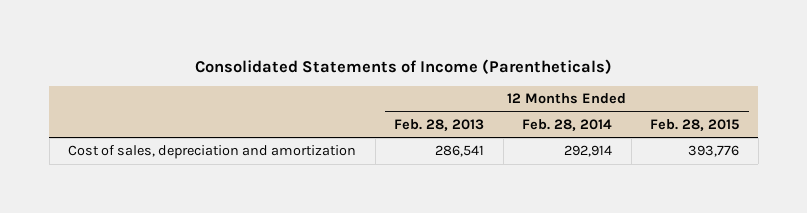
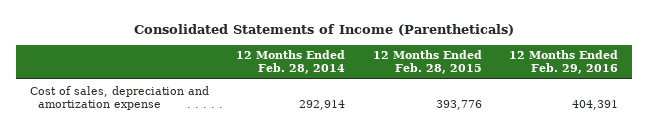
- | 12 Months Ended Feb. 28, 2013 | 12 Months Ended Feb. 28, 2014 | 12 Months Ended Feb. 28, 2015
+ | 12 Months Ended Feb. 28, 2014 | 12 Months Ended Feb. 28, 2015 | 12 Months Ended Feb. 29, 2016
- Cost of sales, depreciation and amortization | 286,541 | 292,914 | 393,776
+ Cost of sales, depreciation and amortization expense | 292,914 | 393,776 | 404,391

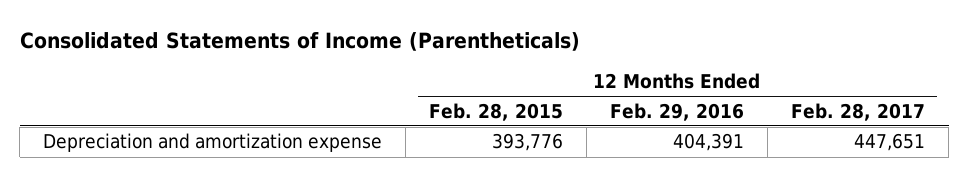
- | 12 Months Ended Feb. 28, 2014 | 12 Months Ended Feb. 28, 2015 | 12 Months Ended Feb. 29, 2016
+ | 12 Months Ended Feb. 28, 2015 | 12 Months Ended Feb. 29, 2016 | 12 Months Ended Feb. 28, 2017
- Cost of sales, depreciation and amortization expense | 292,914 | 393,776 | 404,391
+ Depreciation and amortization expense | 393,776 | 404,391 | 447,651

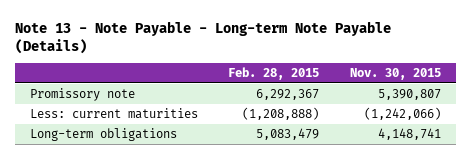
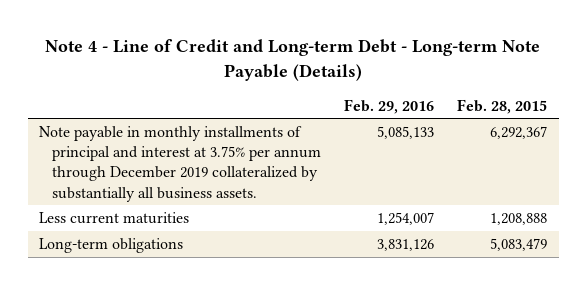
- Note 13 - Note Payable - Long-term Note Payable (Details)
+ Note 4 - Line of Credit and Long-term Debt - Long-term Note Payable (Details)
- | Feb. 28, 2015 | Nov. 30, 2015
+ | Feb. 29, 2016 | Feb. 28, 2015
- Promissory note | 6,292,367 | 5,390,807
- Less: current maturities | (1,208,888) | (1,242,066)
+ Note payable in monthly installments of principal and interest at 3.75% per annum through December 2019 collateralized by substantially all business assets. | 5,085,133 | 6,292,367
+ Less current maturities | 1,254,007 | 1,208,888

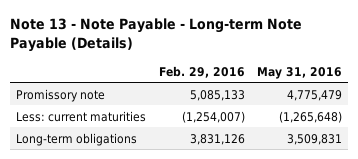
- Note 4 - Line of Credit and Long-term Debt - Long-term Note Payable (Details)
+ Note 13 - Note Payable - Long-term Note Payable (Details)
- | Feb. 29, 2016 | Feb. 28, 2015
+ | Feb. 29, 2016 | May 31, 2016
- Note payable in monthly installments of principal and interest at 3.75% per annum through December 2019 collateralized by substantially all business assets. | 5,085,133 | 6,292,367
- Less current maturities | 1,254,007 | 1,208,888
+ Promissory note | 5,085,133 | 4,775,479
+ Less: current maturities | (1,254,007) | (1,265,648)

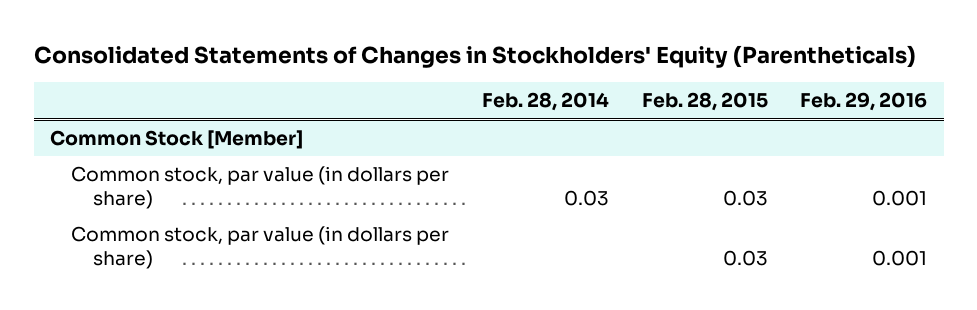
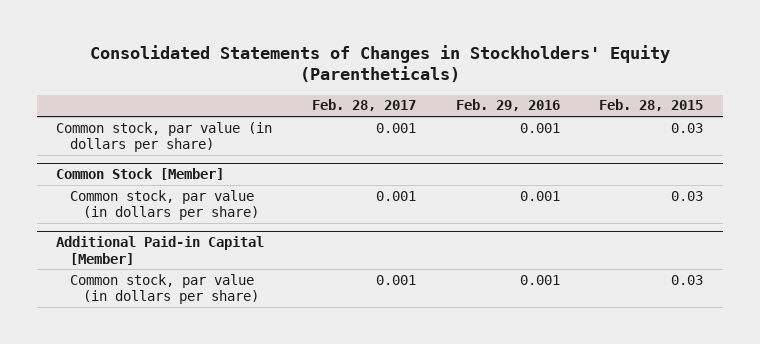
- | Feb. 28, 2014 | Feb. 28, 2015 | Feb. 29, 2016
+ | Feb. 28, 2017 | Feb. 29, 2016 | Feb. 28, 2015
+ Common stock, par value (in dollars per share) | 0.001 | 0.001 | 0.03
+ Additional Paid-in Capital [Member]

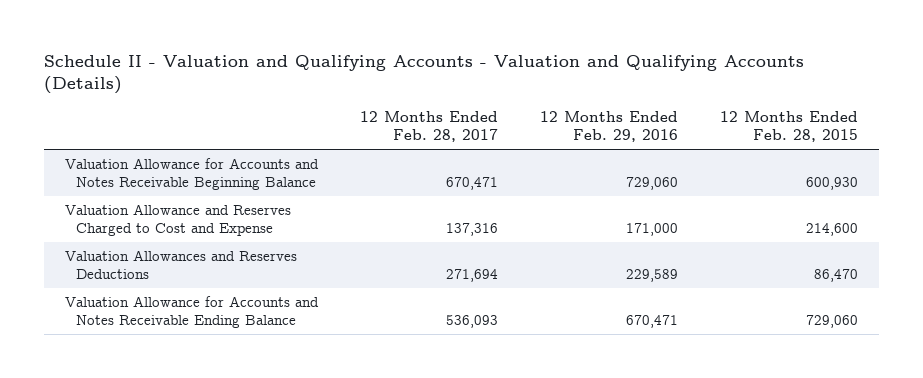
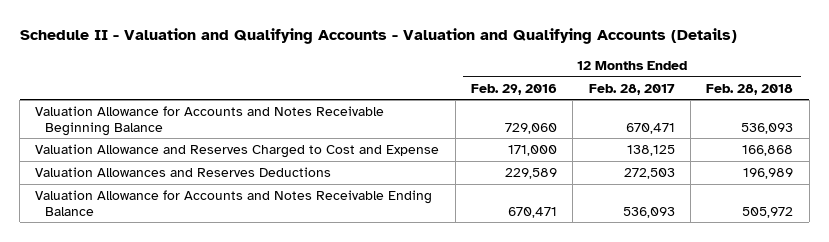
- | 12 Months Ended Feb. 28, 2017 | 12 Months Ended Feb. 29, 2016 | 12 Months Ended Feb. 28, 2015
+ | 12 Months Ended Feb. 29, 2016 | 12 Months Ended Feb. 28, 2017 | 12 Months Ended Feb. 28, 2018
- Valuation Allowance and Reserves Charged to Cost and Expense | 137,316 | 171,000 | 214,600
- Valuation Allowances and Reserves Deductions | 271,694 | 229,589 | 86,470
+ Valuation Allowance and Reserves Charged to Cost and Expense | 171,000 | 138,125 | 166,868
+ Valuation Allowances and Reserves Deductions | 229,589 | 272,503 | 196,989

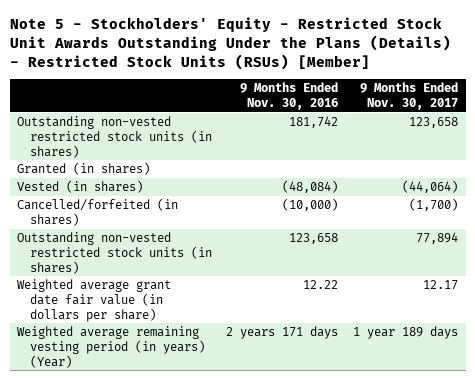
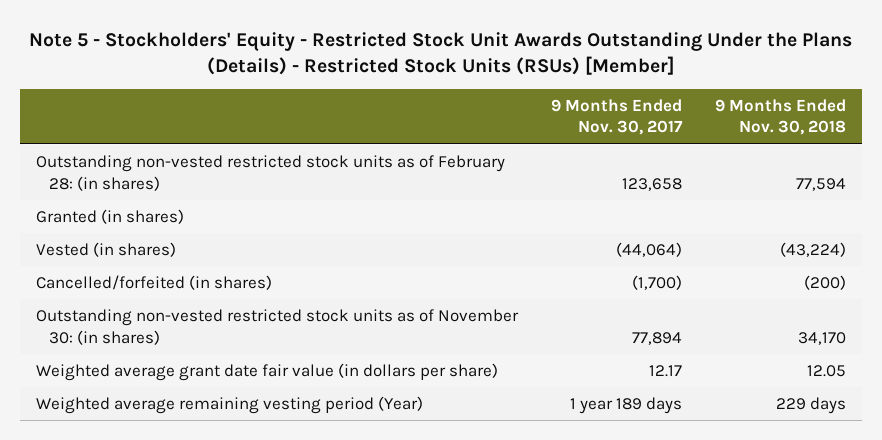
- | 9 Months Ended Nov. 30, 2016 | 9 Months Ended Nov. 30, 2017
+ | 9 Months Ended Nov. 30, 2017 | 9 Months Ended Nov. 30, 2018
- Outstanding non-vested restricted stock units (in shares) | 181,742 | 123,658
+ Outstanding non-vested restricted stock units as of February 28: (in shares) | 123,658 | 77,594
- Outstanding non-vested restricted stock units (in shares) | 123,658 | 77,894
+ Outstanding non-vested restricted stock units as of November 30: (in shares) | 77,894 | 34,170
- Weighted average remaining vesting period (in years) (Year) | 2 years 171 days | 1 year 189 days
+ Weighted average remaining vesting period (Year) | 1 year 189 days | 229 days

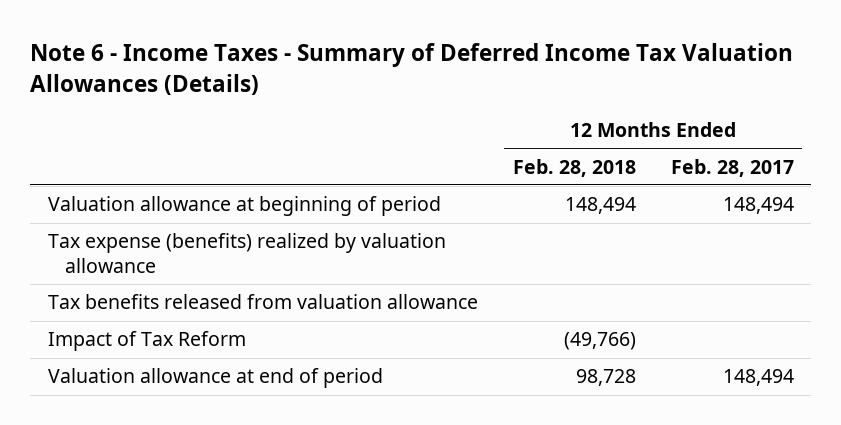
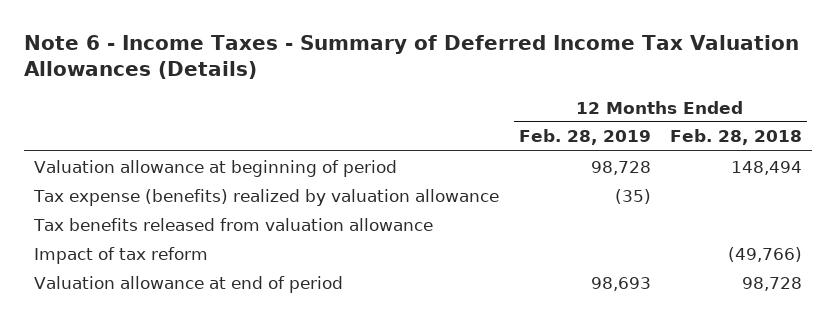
- | 12 Months Ended Feb. 28, 2018 | 12 Months Ended Feb. 28, 2017
+ | 12 Months Ended Feb. 28, 2019 | 12 Months Ended Feb. 28, 2018
- Impact of Tax Reform | (49,766) |
+ Impact of tax reform | | (49,766)

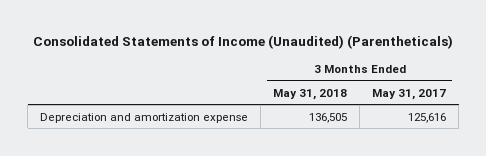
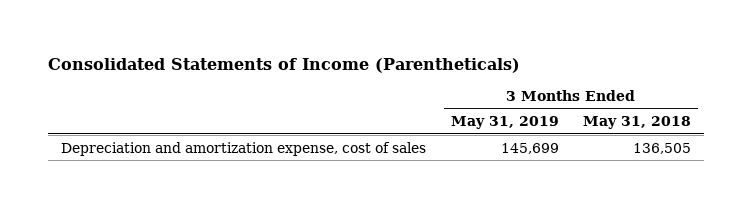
- Consolidated Statements of Income (Unaudited) (Parentheticals)
+ Consolidated Statements of Income (Parentheticals)
- | 3 Months Ended May 31, 2018 | 3 Months Ended May 31, 2017
+ | 3 Months Ended May 31, 2019 | 3 Months Ended May 31, 2018
- Depreciation and amortization expense | 136,505 | 125,616
+ Depreciation and amortization expense, cost of sales | 145,699 | 136,505

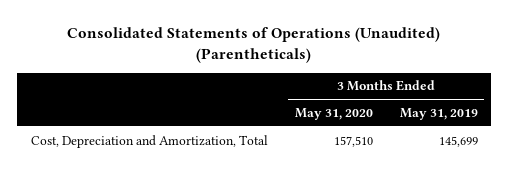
- Consolidated Statements of Income (Parentheticals)
+ Consolidated Statements of Operations (Unaudited) (Parentheticals)
- | 3 Months Ended May 31, 2019 | 3 Months Ended May 31, 2018
+ | 3 Months Ended May 31, 2020 | 3 Months Ended May 31, 2019
- Depreciation and amortization expense, cost of sales | 145,699 | 136,505
+ Cost, Depreciation and Amortization, Total | 157,510 | 145,699

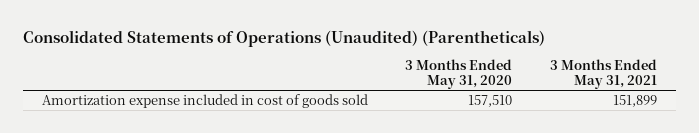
- | 3 Months Ended May 31, 2020 | 3 Months Ended May 31, 2019
+ | 3 Months Ended May 31, 2020 | 3 Months Ended May 31, 2021
- Cost, Depreciation and Amortization, Total | 157,510 | 145,699
+ Amortization expense included in cost of goods sold | 157,510 | 151,899

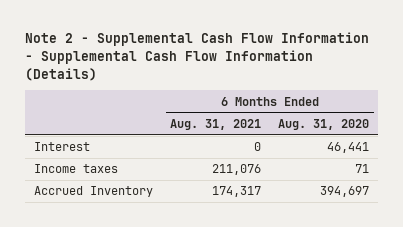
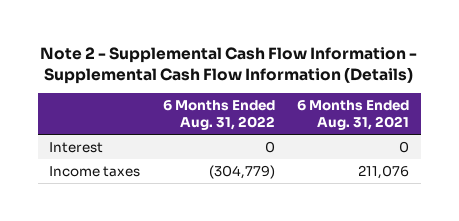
- | 6 Months Ended Aug. 31, 2021 | 6 Months Ended Aug. 31, 2020
+ | 6 Months Ended Aug. 31, 2022 | 6 Months Ended Aug. 31, 2021
- Accrued Inventory | 174,317 | 394,697

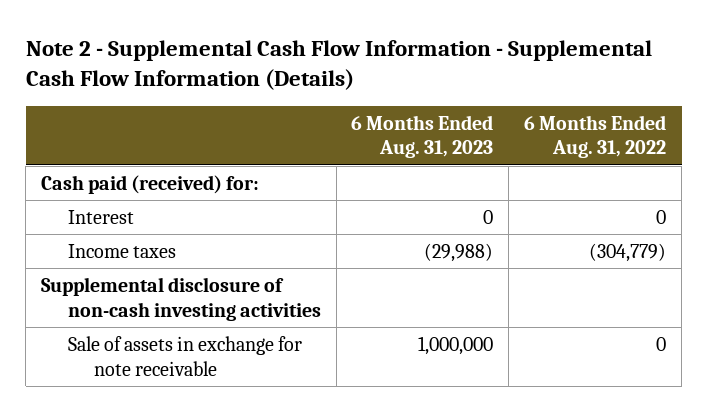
- | 6 Months Ended Aug. 31, 2022 | 6 Months Ended Aug. 31, 2021
+ | 6 Months Ended Aug. 31, 2023 | 6 Months Ended Aug. 31, 2022
+ Cash paid (received) for:
+ Supplemental disclosure of non-cash investing activities
+ Sale of assets in exchange for note receivable | 1,000,000 | 0

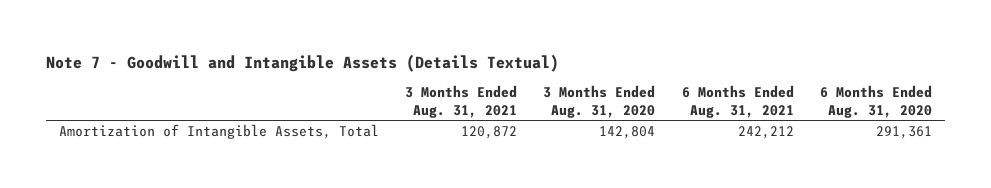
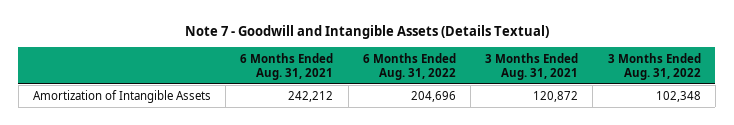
- | 3 Months Ended Aug. 31, 2021 | 3 Months Ended Aug. 31, 2020 | 6 Months Ended Aug. 31, 2021 | 6 Months Ended Aug. 31, 2020
+ | 6 Months Ended Aug. 31, 2021 | 6 Months Ended Aug. 31, 2022 | 3 Months Ended Aug. 31, 2021 | 3 Months Ended Aug. 31, 2022
- Amortization of Intangible Assets, Total | 120,872 | 142,804 | 242,212 | 291,361
+ Amortization of Intangible Assets | 242,212 | 204,696 | 120,872 | 102,348

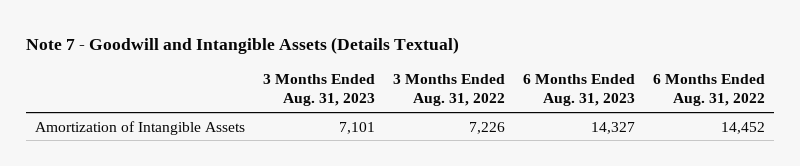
- | 6 Months Ended Aug. 31, 2021 | 6 Months Ended Aug. 31, 2022 | 3 Months Ended Aug. 31, 2021 | 3 Months Ended Aug. 31, 2022
+ | 3 Months Ended Aug. 31, 2023 | 3 Months Ended Aug. 31, 2022 | 6 Months Ended Aug. 31, 2023 | 6 Months Ended Aug. 31, 2022
- Amortization of Intangible Assets | 242,212 | 204,696 | 120,872 | 102,348
+ Amortization of Intangible Assets | 7,101 | 7,226 | 14,327 | 14,452

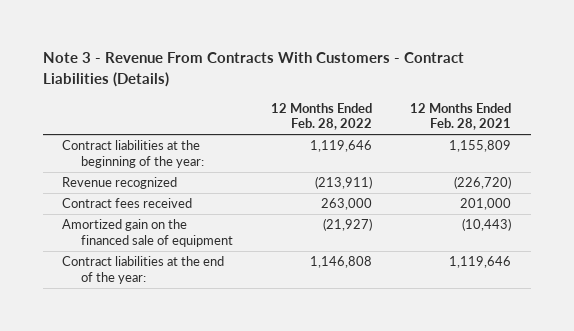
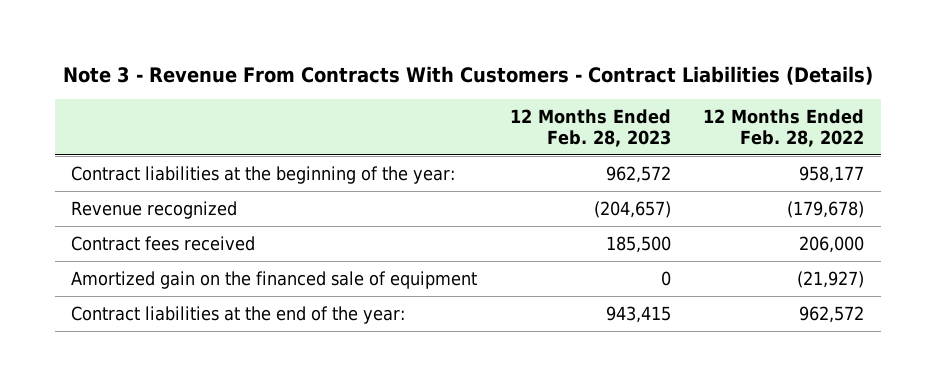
- | 12 Months Ended Feb. 28, 2022 | 12 Months Ended Feb. 28, 2021
+ | 12 Months Ended Feb. 28, 2023 | 12 Months Ended Feb. 28, 2022
- Contract liabilities at the beginning of the year: | 1,119,646 | 1,155,809
- Revenue recognized | (213,911) | (226,720)
- Contract fees received | 263,000 | 201,000
+ Contract liabilities at the beginning of the year: | 962,572 | 958,177
+ Revenue recognized | (204,657) | (179,678)
+ Contract fees received | 185,500 | 206,000
- Contract liabilities at the end of the year: | 1,146,808 | 1,119,646
+ Contract liabilities at the end of the year: | 943,415 | 962,572

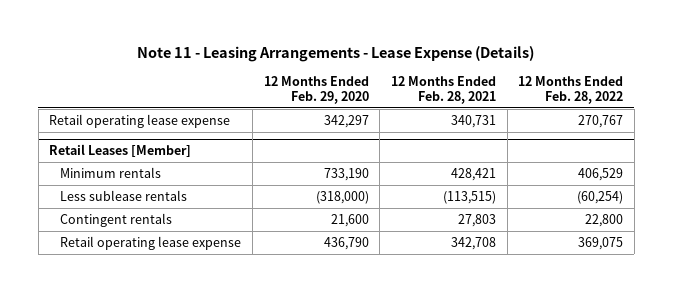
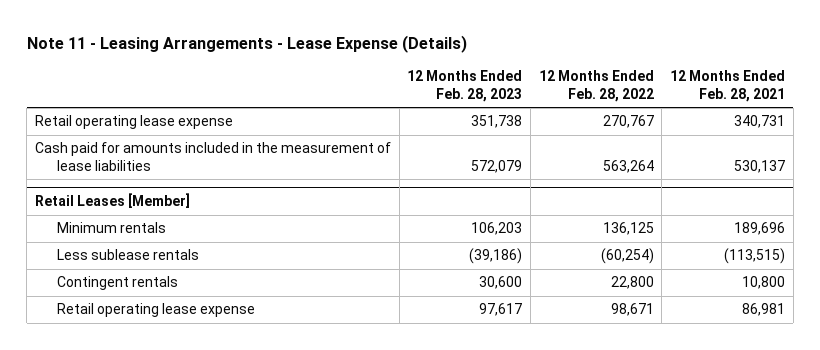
- | 12 Months Ended Feb. 29, 2020 | 12 Months Ended Feb. 28, 2021 | 12 Months Ended Feb. 28, 2022
+ | 12 Months Ended Feb. 28, 2023 | 12 Months Ended Feb. 28, 2022 | 12 Months Ended Feb. 28, 2021
+ Cash paid for amounts included in the measurement of lease liabilities | 572,079 | 563,264 | 530,137
@ Retail Leases [Member]
- Minimum rentals | 733,190 | 428,421 | 406,529
+ Minimum rentals | 106,203 | 136,125 | 189,696
- Contingent rentals | 21,600 | 27,803 | 22,800
- Retail operating lease expense | 436,790 | 342,708 | 369,075
+ Contingent rentals | 30,600 | 22,800 | 10,800
+ Retail operating lease expense | 97,617 | 98,671 | 86,981

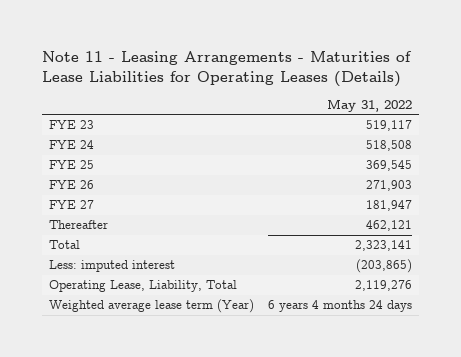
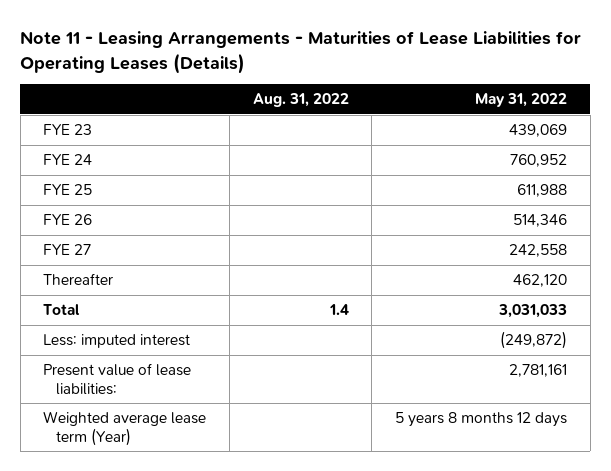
- | May 31, 2022
+ | Aug. 31, 2022 | May 31, 2022
- FYE 23 | 519,117
- FYE 24 | 518,508
- FYE 25 | 369,545
- FYE 26 | 271,903
- FYE 27 | 181,947
- Thereafter | 462,121
- Total | 2,323,141
- Less: imputed interest | (203,865)
- Operating Lease, Liability, Total | 2,119,276
- Weighted average lease term (Year) | 6 years 4 months 24 days
+ FYE 23 | | 439,069
+ FYE 24 | | 760,952
+ FYE 25 | | 611,988
+ FYE 26 | | 514,346
+ FYE 27 | | 242,558
+ Thereafter | | 462,120
+ Total | 1.4 | 3,031,033
+ Less: imputed interest | | (249,872)
+ Present value of lease liabilities: | | 2,781,161
+ Weighted average lease term (Year) | | 5 years 8 months 12 days

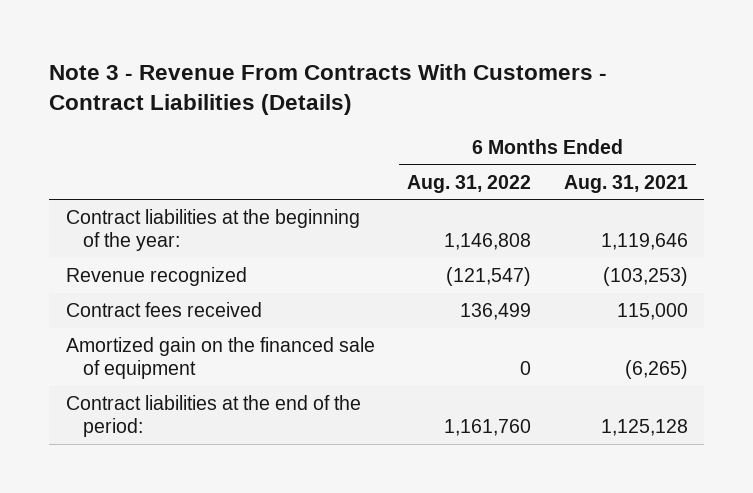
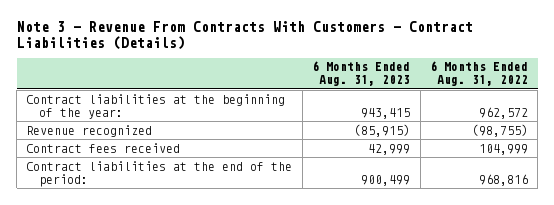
- | 6 Months Ended Aug. 31, 2022 | 6 Months Ended Aug. 31, 2021
+ | 6 Months Ended Aug. 31, 2023 | 6 Months Ended Aug. 31, 2022
- Contract liabilities at the beginning of the year: | 1,146,808 | 1,119,646
- Revenue recognized | (121,547) | (103,253)
- Contract fees received | 136,499 | 115,000
- Amortized gain on the financed sale of equipment | 0 | (6,265)
- Contract liabilities at the end of the period: | 1,161,760 | 1,125,128
+ Contract liabilities at the beginning of the year: | 943,415 | 962,572
+ Revenue recognized | (85,915) | (98,755)
+ Contract fees received | 42,999 | 104,999
+ Contract liabilities at the end of the period: | 900,499 | 968,816

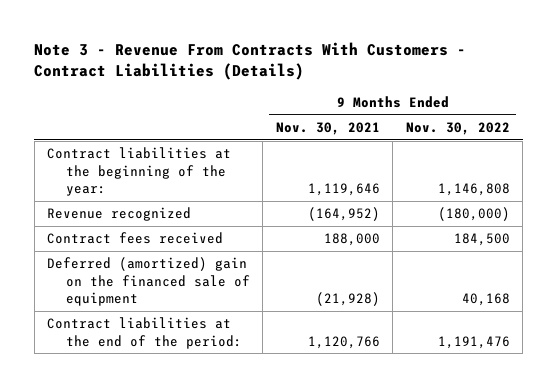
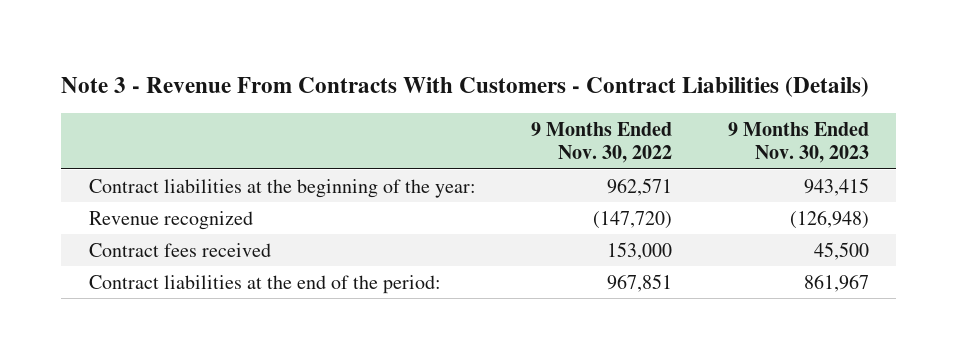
- | 9 Months Ended Nov. 30, 2021 | 9 Months Ended Nov. 30, 2022
+ | 9 Months Ended Nov. 30, 2022 | 9 Months Ended Nov. 30, 2023
- Contract liabilities at the beginning of the year: | 1,119,646 | 1,146,808
- Revenue recognized | (164,952) | (180,000)
- Contract fees received | 188,000 | 184,500
- Deferred (amortized) gain on the financed sale of equipment | (21,928) | 40,168
- Contract liabilities at the end of the period: | 1,120,766 | 1,191,476
+ Contract liabilities at the beginning of the year: | 962,571 | 943,415
+ Revenue recognized | (147,720) | (126,948)
+ Contract fees received | 153,000 | 45,500
+ Contract liabilities at the end of the period: | 967,851 | 861,967

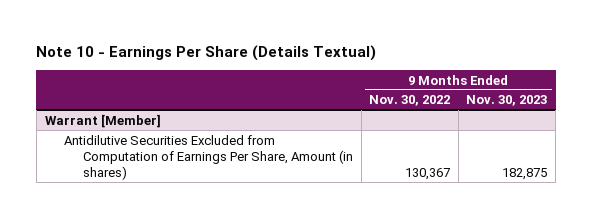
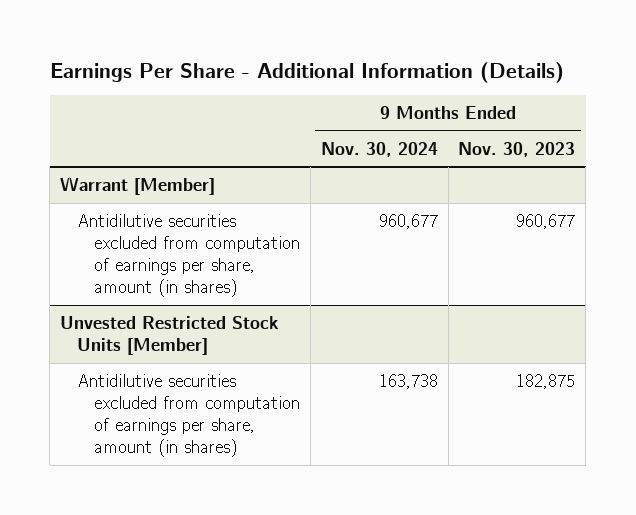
- Note 10 - Earnings Per Share (Details Textual)
+ Earnings Per Share - Additional Information (Details)
- | 9 Months Ended Nov. 30, 2022 | 9 Months Ended Nov. 30, 2023
+ | 9 Months Ended Nov. 30, 2024 | 9 Months Ended Nov. 30, 2023
@ Warrant [Member]
- Antidilutive Securities Excluded from Computation of Earnings Per Share, Amount (in shares) | 130,367 | 182,875
+ Antidilutive securities excluded from computation of earnings per share, amount (in shares) | 960,677 | 960,677
+ Unvested Restricted Stock Units [Member]
+ Antidilutive securities excluded from computation of earnings per share, amount (in shares) | 163,738 | 182,875

